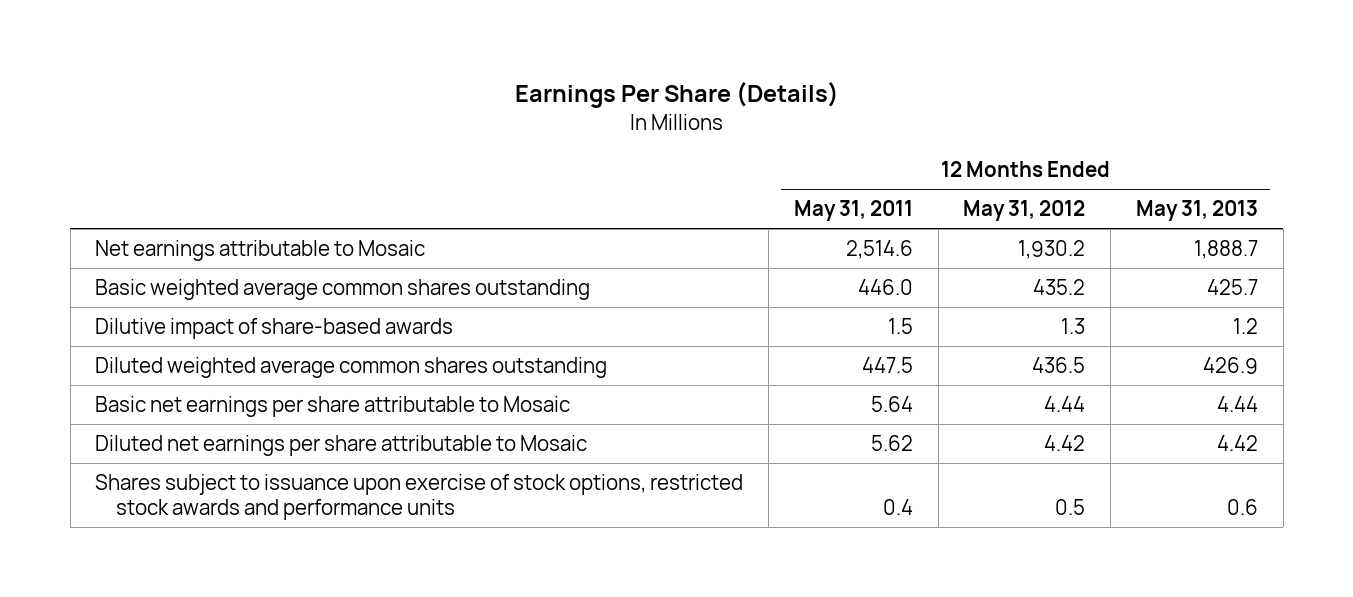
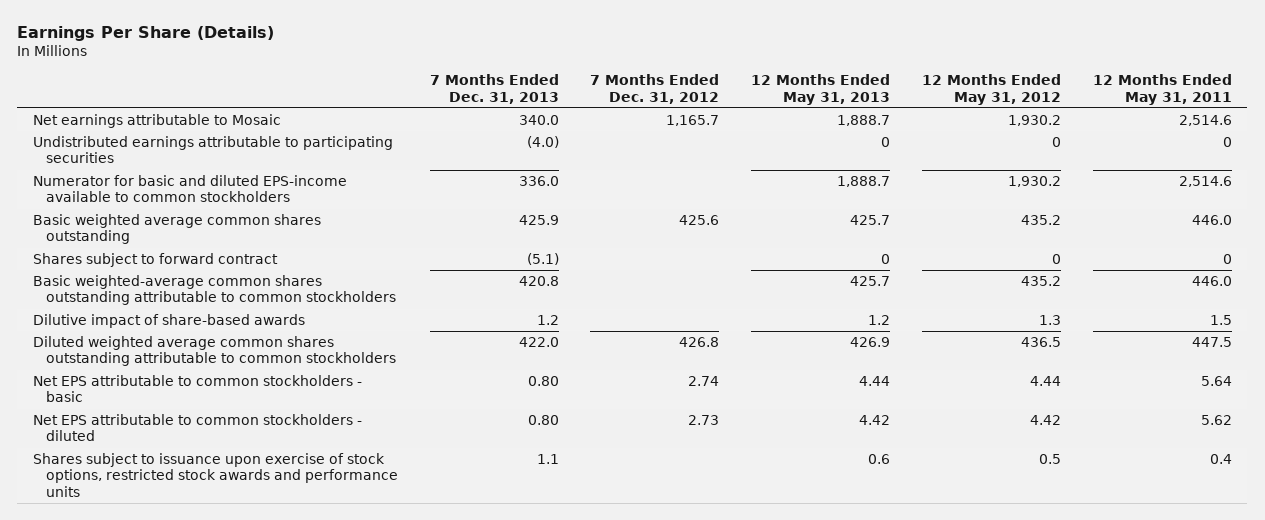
- | 12 Months Ended May 31, 2011 | 12 Months Ended May 31, 2012 | 12 Months Ended May 31, 2013
+ | 7 Months Ended Dec. 31, 2013 | 7 Months Ended Dec. 31, 2012 | 12 Months Ended May 31, 2013 | 12 Months Ended May 31, 2012 | 12 Months Ended May 31, 2011
+ Undistributed earnings attributable to participating securities | (4.0) | | 0 | 0 | 0
+ Numerator for basic and diluted EPS-income available to common stockholders | 336.0 | | 1,888.7 | 1,930.2 | 2,514.6
+ Shares subject to forward contract | (5.1) | | 0 | 0 | 0
+ Basic weighted-average common shares outstanding attributable to common stockholders | 420.8 | | 425.7 | 435.2 | 446.0
- Diluted weighted average common shares outstanding | 447.5 | 436.5 | 426.9
- Basic net earnings per share attributable to Mosaic | 5.64 | 4.44 | 4.44
- Diluted net earnings per share attributable to Mosaic | 5.62 | 4.42 | 4.42
+ Diluted weighted average common shares outstanding attributable to common stockholders | 422.0 | 426.8 | 426.9 | 436.5 | 447.5
+ Net EPS attributable to common stockholders - basic | 0.80 | 2.74 | 4.44 | 4.44 | 5.64
+ Net EPS attributable to common stockholders - diluted | 0.80 | 2.73 | 4.42 | 4.42 | 5.62

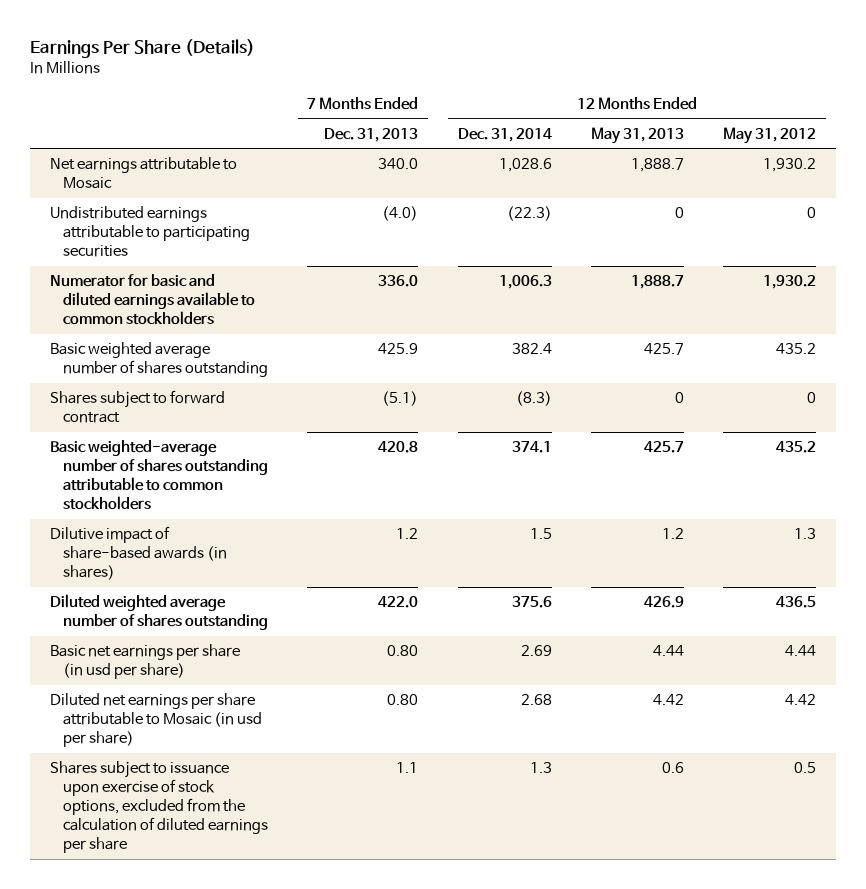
- | 7 Months Ended Dec. 31, 2013 | 7 Months Ended Dec. 31, 2012 | 12 Months Ended May 31, 2013 | 12 Months Ended May 31, 2012 | 12 Months Ended May 31, 2011
+ | 7 Months Ended Dec. 31, 2013 | 12 Months Ended Dec. 31, 2014 | 12 Months Ended May 31, 2013 | 12 Months Ended May 31, 2012
- Numerator for basic and diluted EPS-income available to common stockholders | 336.0 | | 1,888.7 | 1,930.2 | 2,514.6
- Basic weighted average common shares outstanding | 425.9 | 425.6 | 425.7 | 435.2 | 446.0
+ Numerator for basic and diluted earnings available to common stockholders | 336.0 | 1,006.3 | 1,888.7 | 1,930.2
+ Basic weighted average number of shares outstanding | 425.9 | 382.4 | 425.7 | 435.2
- Basic weighted-average common shares outstanding attributable to common stockholders | 420.8 | | 425.7 | 435.2 | 446.0
- Dilutive impact of share-based awards | 1.2 | | 1.2 | 1.3 | 1.5
- Diluted weighted average common shares outstanding attributable to common stockholders | 422.0 | 426.8 | 426.9 | 436.5 | 447.5
- Net EPS attributable to common stockholders - basic | 0.80 | 2.74 | 4.44 | 4.44 | 5.64
- Net EPS attributable to common stockholders - diluted | 0.80 | 2.73 | 4.42 | 4.42 | 5.62
- Shares subject to issuance upon exercise of stock options, restricted stock awards and performance units | 1.1 | | 0.6 | 0.5 | 0.4
+ Basic weighted-average number of shares outstanding attributable to common stockholders | 420.8 | 374.1 | 425.7 | 435.2
+ Dilutive impact of share-based awards (in shares) | 1.2 | 1.5 | 1.2 | 1.3
+ Diluted weighted average number of shares outstanding | 422.0 | 375.6 | 426.9 | 436.5
+ Basic net earnings per share (in usd per share) | 0.80 | 2.69 | 4.44 | 4.44
+ Diluted net earnings per share attributable to Mosaic (in usd per share) | 0.80 | 2.68 | 4.42 | 4.42
+ Shares subject to issuance upon exercise of stock options, excluded from the calculation of diluted earnings per share | 1.1 | 1.3 | 0.6 | 0.5

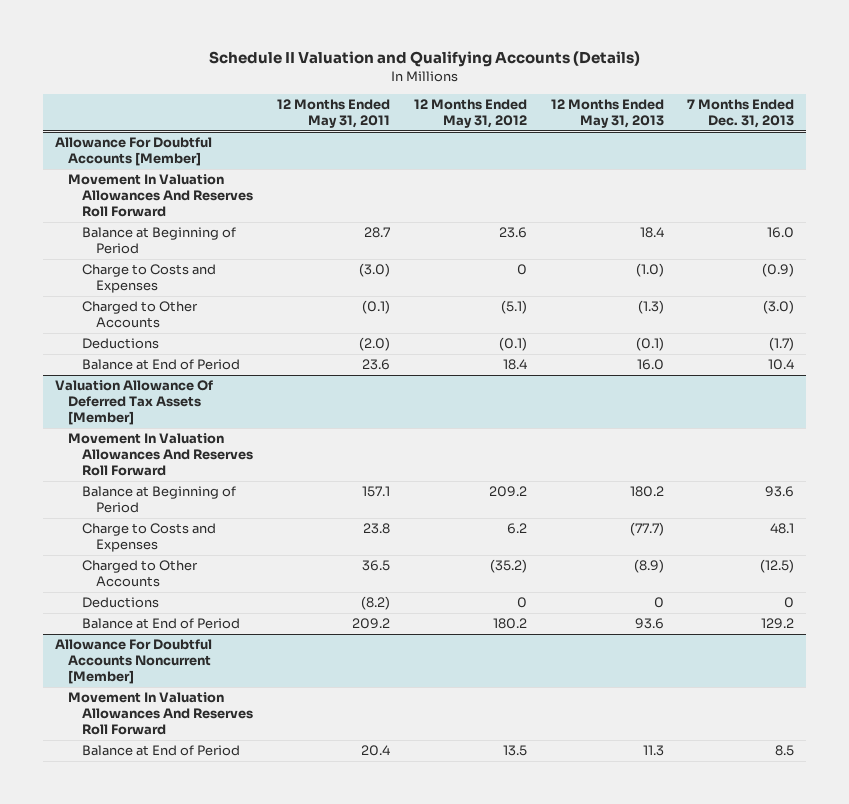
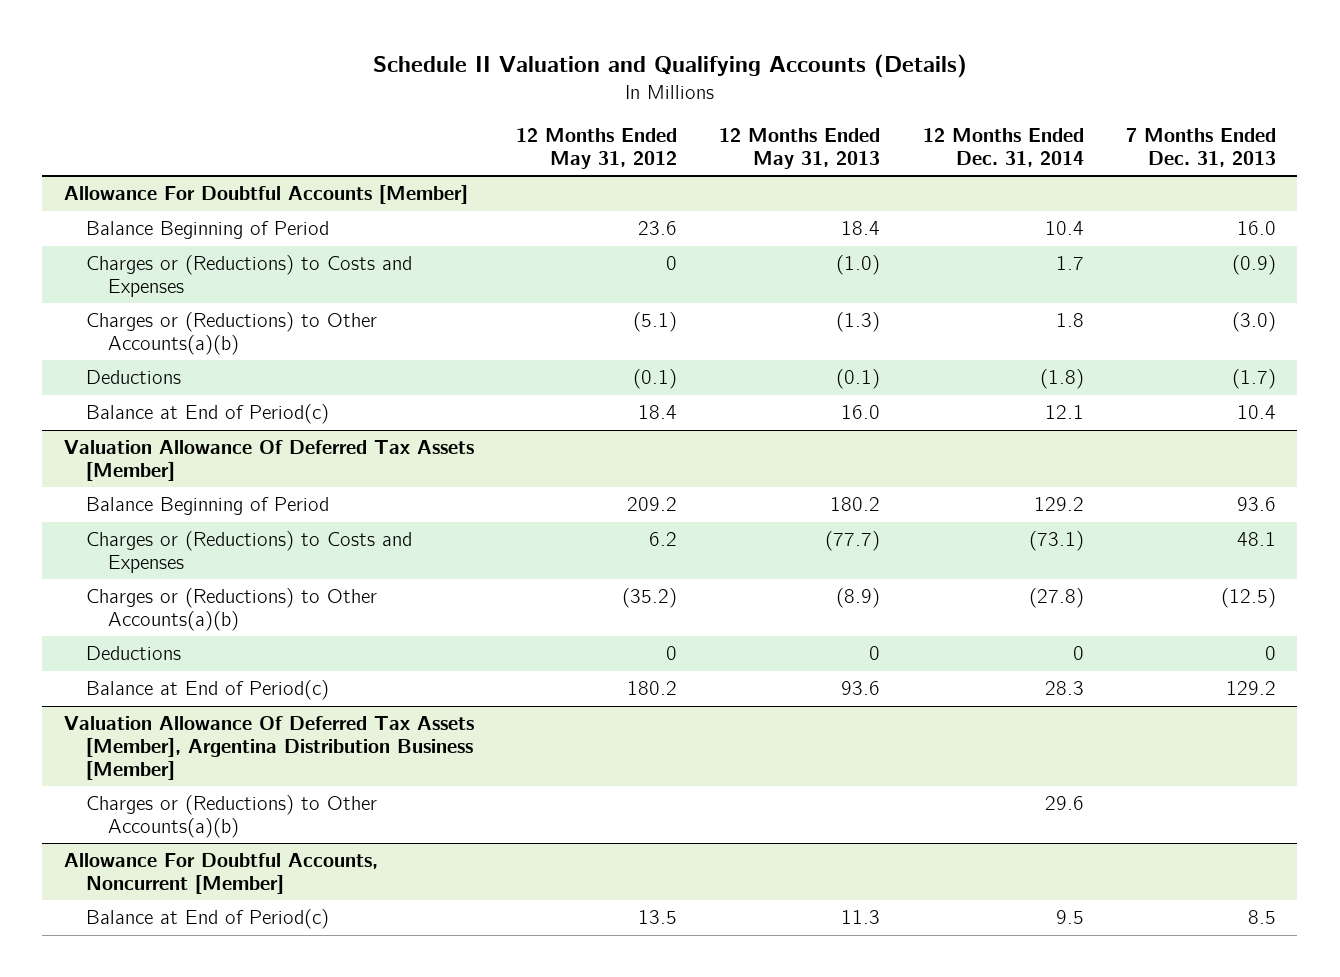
- | 12 Months Ended May 31, 2011 | 12 Months Ended May 31, 2012 | 12 Months Ended May 31, 2013 | 7 Months Ended Dec. 31, 2013
+ | 12 Months Ended May 31, 2012 | 12 Months Ended May 31, 2013 | 12 Months Ended Dec. 31, 2014 | 7 Months Ended Dec. 31, 2013
@ Allowance For Doubtful Accounts [Member]
- Movement In Valuation Allowances And Reserves Roll Forward
- Balance at Beginning of Period | 28.7 | 23.6 | 18.4 | 16.0
- Charge to Costs and Expenses | (3.0) | 0 | (1.0) | (0.9)
- Charged to Other Accounts | (0.1) | (5.1) | (1.3) | (3.0)
+ Balance Beginning of Period | 23.6 | 18.4 | 10.4 | 16.0
+ Charges or (Reductions) to Costs and Expenses | 0 | (1.0) | 1.7 | (0.9)
+ Charges or (Reductions) to Other Accounts(a)(b) | (5.1) | (1.3) | 1.8 | (3.0)
- Balance at End of Period | 23.6 | 18.4 | 16.0 | 10.4
+ Balance at End of Period(c) | 18.4 | 16.0 | 12.1 | 10.4
@ Valuation Allowance Of Deferred Tax Assets [Member]
- Movement In Valuation Allowances And Reserves Roll Forward
- Balance at Beginning of Period | 157.1 | 209.2 | 180.2 | 93.6
- Charge to Costs and Expenses | 23.8 | 6.2 | (77.7) | 48.1
- Charged to Other Accounts | 36.5 | (35.2) | (8.9) | (12.5)
+ Balance Beginning of Period | 209.2 | 180.2 | 129.2 | 93.6
+ Charges or (Reductions) to Costs and Expenses | 6.2 | (77.7) | (73.1) | 48.1
+ Charges or (Reductions) to Other Accounts(a)(b) | (35.2) | (8.9) | (27.8) | (12.5)
- Balance at End of Period | 209.2 | 180.2 | 93.6 | 129.2
- Allowance For Doubtful Accounts Noncurrent [Member]
- Movement In Valuation Allowances And Reserves Roll Forward
- Balance at End of Period | 20.4 | 13.5 | 11.3 | 8.5
@ Valuation Allowance Of Deferred Tax Assets [Member]
+ Balance at End of Period(c) | 180.2 | 93.6 | 28.3 | 129.2
+ Valuation Allowance Of Deferred Tax Assets [Member], Argentina Distribution Business [Member]
+ Charges or (Reductions) to Other Accounts(a)(b) | | | 29.6 |
+ Allowance For Doubtful Accounts, Noncurrent [Member]
+ Balance at End of Period(c) | 13.5 | 11.3 | 9.5 | 8.5

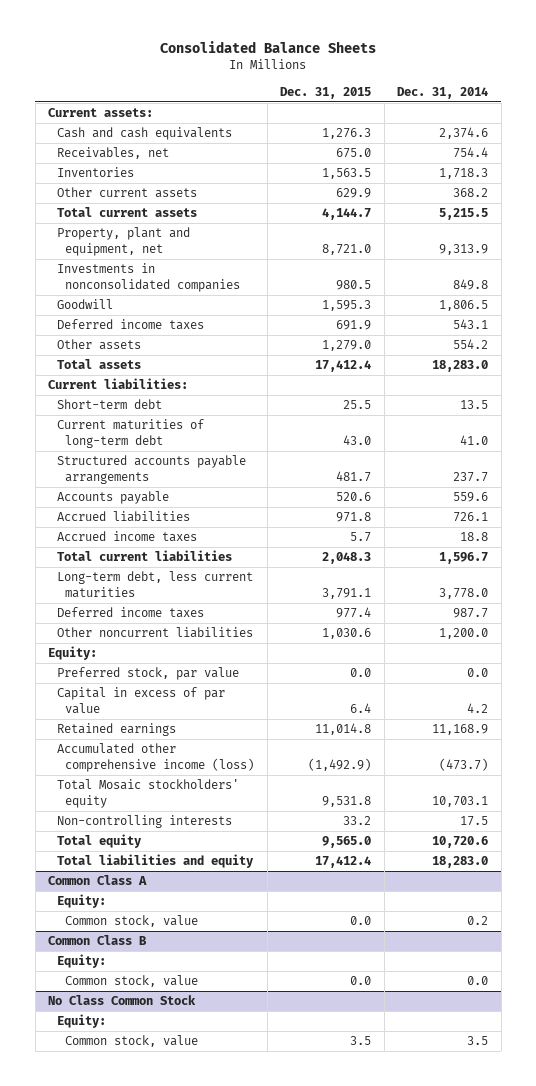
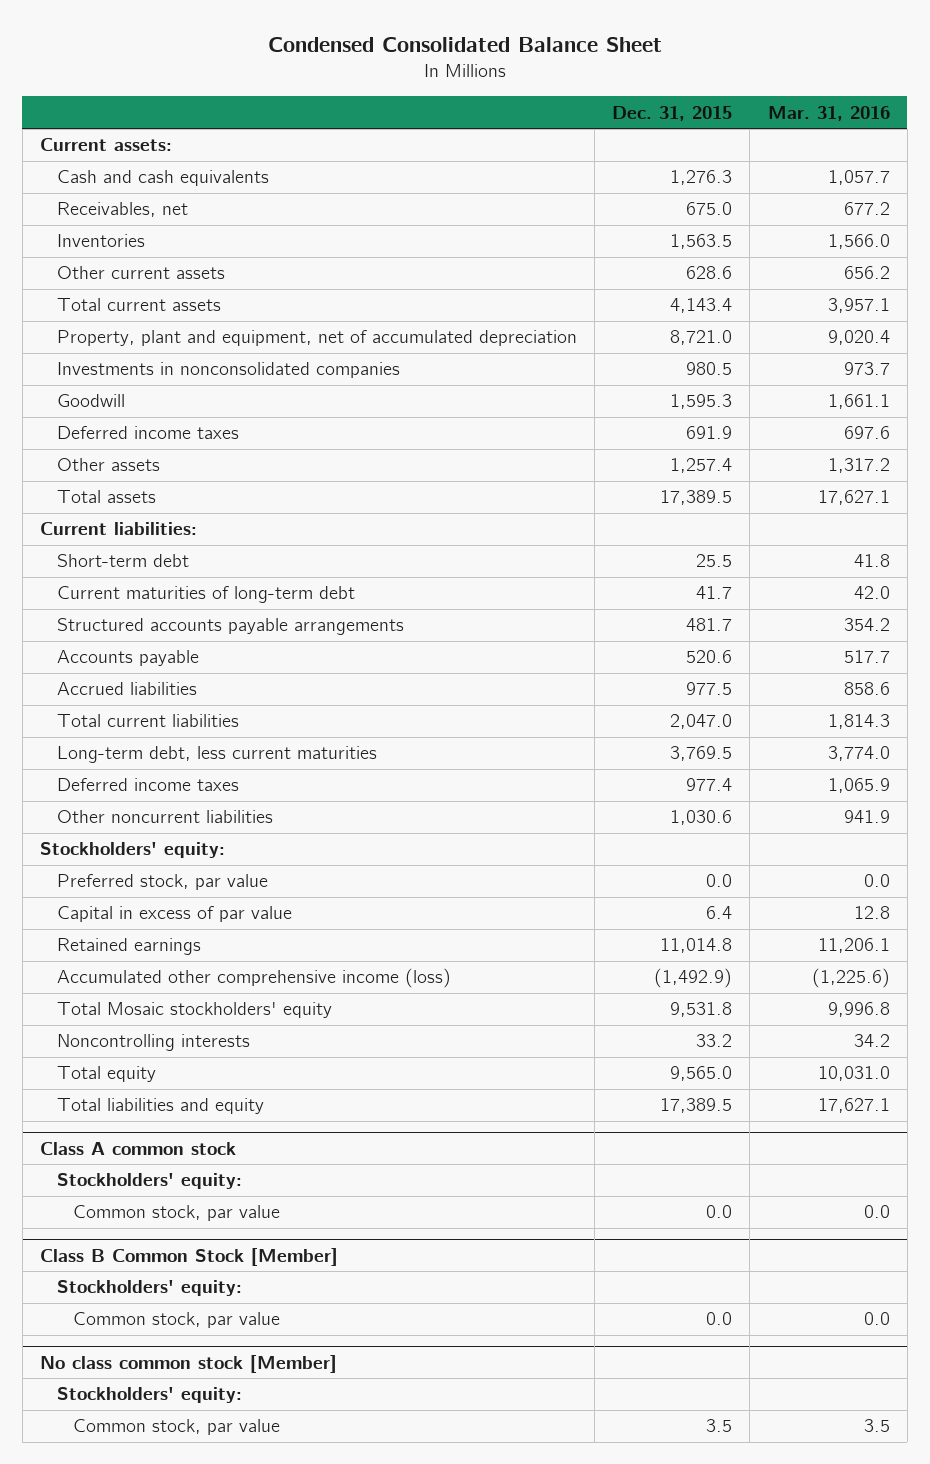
- Consolidated Balance Sheets
+ Condensed Consolidated Balance Sheet
- | Dec. 31, 2015 | Dec. 31, 2014
+ | Dec. 31, 2015 | Mar. 31, 2016
- Other current assets | 629.9 | 368.2
- Total current assets | 4,144.7 | 5,215.5
- Property, plant and equipment, net | 8,721.0 | 9,313.9
+ Other current assets | 628.6 | 656.2
+ Total current assets | 4,143.4 | 3,957.1
+ Property, plant and equipment, net of accumulated depreciation | 8,721.0 | 9,020.4
- Other assets | 1,279.0 | 554.2
- Total assets | 17,412.4 | 18,283.0
+ Other assets | 1,257.4 | 1,317.2
+ Total assets | 17,389.5 | 17,627.1
- Current maturities of long-term debt | 43.0 | 41.0
+ Current maturities of long-term debt | 41.7 | 42.0
- Accrued liabilities | 971.8 | 726.1
- Accrued income taxes | 5.7 | 18.8
- Total current liabilities | 2,048.3 | 1,596.7
- Long-term debt, less current maturities | 3,791.1 | 3,778.0
+ Accrued liabilities | 977.5 | 858.6
+ Total current liabilities | 2,047.0 | 1,814.3
+ Long-term debt, less current maturities | 3,769.5 | 3,774.0
- Equity:
+ Stockholders' equity:
- Non-controlling interests | 33.2 | 17.5
+ Noncontrolling interests | 33.2 | 34.2
- Total liabilities and equity | 17,412.4 | 18,283.0
- Common Class A
- Equity:
- Common stock, value | 0.0 | 0.2
- Common Class B
- Equity:
- Common stock, value | 0.0 | 0.0
- No Class Common Stock
- Equity:
- Common stock, value | 3.5 | 3.5
+ Total liabilities and equity | 17,389.5 | 17,627.1
+ Class A common stock
+ Stockholders' equity:
+ Common stock, par value | 0.0 | 0.0
+ Class B Common Stock [Member]
+ Stockholders' equity:
+ Common stock, par value | 0.0 | 0.0
+ No class common stock [Member]
+ Stockholders' equity:
+ Common stock, par value | 3.5 | 3.5

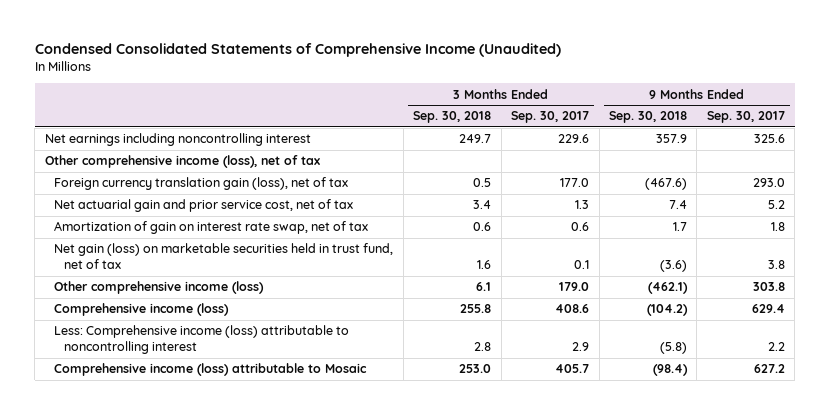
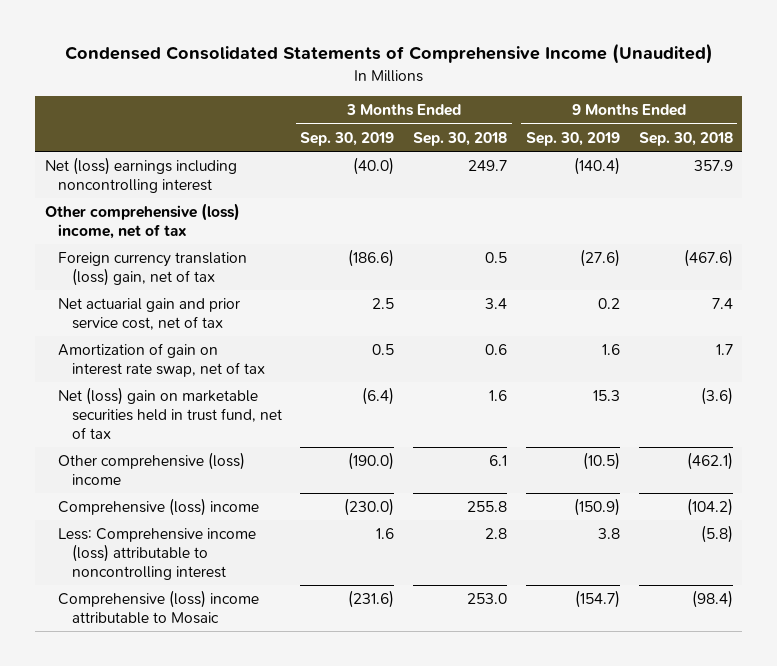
- | 3 Months Ended Sep. 30, 2018 | 3 Months Ended Sep. 30, 2017 | 9 Months Ended Sep. 30, 2018 | 9 Months Ended Sep. 30, 2017
+ | 3 Months Ended Sep. 30, 2019 | 3 Months Ended Sep. 30, 2018 | 9 Months Ended Sep. 30, 2019 | 9 Months Ended Sep. 30, 2018
- Net earnings including noncontrolling interest | 249.7 | 229.6 | 357.9 | 325.6
- Other comprehensive income (loss), net of tax
- Foreign currency translation gain (loss), net of tax | 0.5 | 177.0 | (467.6) | 293.0
+ Net (loss) earnings including noncontrolling interest | (40.0) | 249.7 | (140.4) | 357.9
+ Other comprehensive (loss) income, net of tax
+ Foreign currency translation (loss) gain, net of tax | (186.6) | 0.5 | (27.6) | (467.6)
- Net gain (loss) on marketable securities held in trust fund, net of tax | 1.6 | 0.1 | (3.6) | 3.8
- Other comprehensive income (loss) | 6.1 | 179.0 | (462.1) | 303.8
- Comprehensive income (loss) | 255.8 | 408.6 | (104.2) | 629.4
+ Net (loss) gain on marketable securities held in trust fund, net of tax | (6.4) | 1.6 | 15.3 | (3.6)
+ Other comprehensive (loss) income | (190.0) | 6.1 | (10.5) | (462.1)
+ Comprehensive (loss) income | (230.0) | 255.8 | (150.9) | (104.2)
- Comprehensive income (loss) attributable to Mosaic | 253.0 | 405.7 | (98.4) | 627.2
+ Comprehensive (loss) income attributable to Mosaic | (231.6) | 253.0 | (154.7) | (98.4)

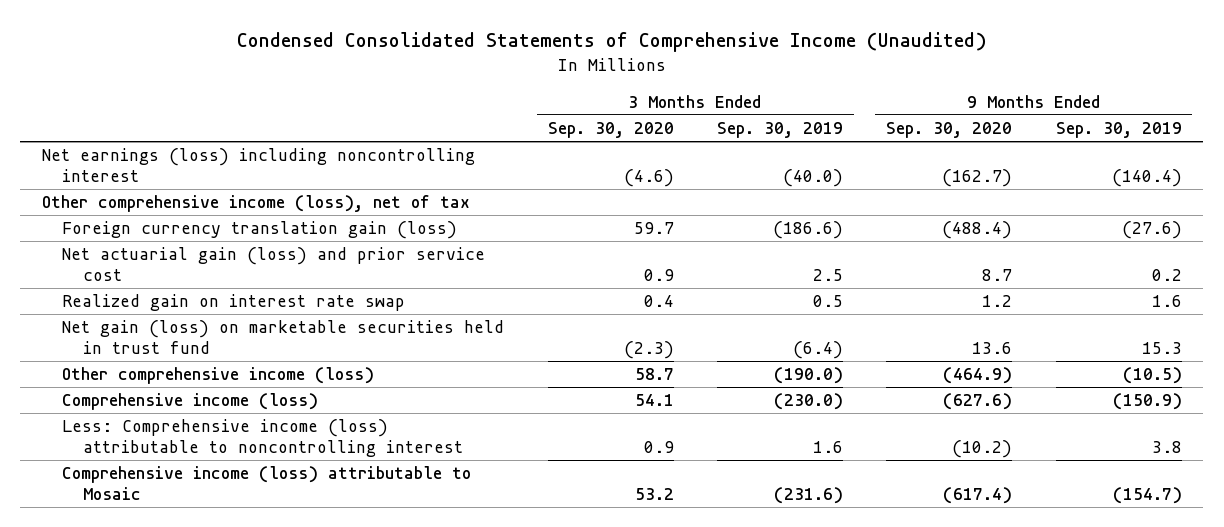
- | 3 Months Ended Sep. 30, 2019 | 3 Months Ended Sep. 30, 2018 | 9 Months Ended Sep. 30, 2019 | 9 Months Ended Sep. 30, 2018
+ | 3 Months Ended Sep. 30, 2020 | 3 Months Ended Sep. 30, 2019 | 9 Months Ended Sep. 30, 2020 | 9 Months Ended Sep. 30, 2019
- Net (loss) earnings including noncontrolling interest | (40.0) | 249.7 | (140.4) | 357.9
- Other comprehensive (loss) income, net of tax
- Foreign currency translation (loss) gain, net of tax | (186.6) | 0.5 | (27.6) | (467.6)
- Net actuarial gain and prior service cost, net of tax | 2.5 | 3.4 | 0.2 | 7.4
- Amortization of gain on interest rate swap, net of tax | 0.5 | 0.6 | 1.6 | 1.7
- Net (loss) gain on marketable securities held in trust fund, net of tax | (6.4) | 1.6 | 15.3 | (3.6)
- Other comprehensive (loss) income | (190.0) | 6.1 | (10.5) | (462.1)
- Comprehensive (loss) income | (230.0) | 255.8 | (150.9) | (104.2)
+ Net earnings (loss) including noncontrolling interest | (4.6) | (40.0) | (162.7) | (140.4)
+ Other comprehensive income (loss), net of tax
+ Foreign currency translation gain (loss) | 59.7 | (186.6) | (488.4) | (27.6)
+ Net actuarial gain (loss) and prior service cost | 0.9 | 2.5 | 8.7 | 0.2
+ Realized gain on interest rate swap | 0.4 | 0.5 | 1.2 | 1.6
+ Net gain (loss) on marketable securities held in trust fund | (2.3) | (6.4) | 13.6 | 15.3
+ Other comprehensive income (loss) | 58.7 | (190.0) | (464.9) | (10.5)
+ Comprehensive income (loss) | 54.1 | (230.0) | (627.6) | (150.9)
- Comprehensive (loss) income attributable to Mosaic | (231.6) | 253.0 | (154.7) | (98.4)
+ Comprehensive income (loss) attributable to Mosaic | 53.2 | (231.6) | (617.4) | (154.7)

